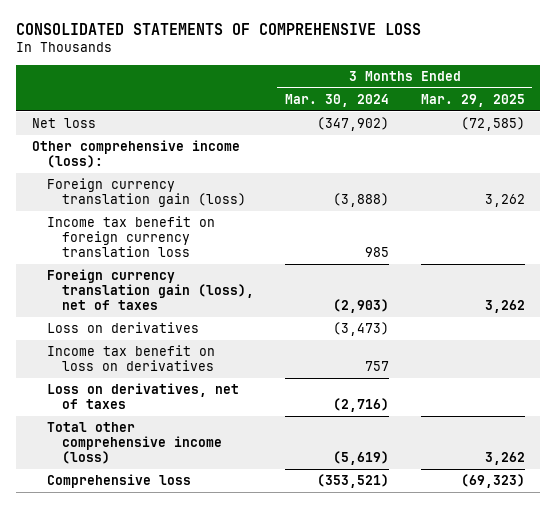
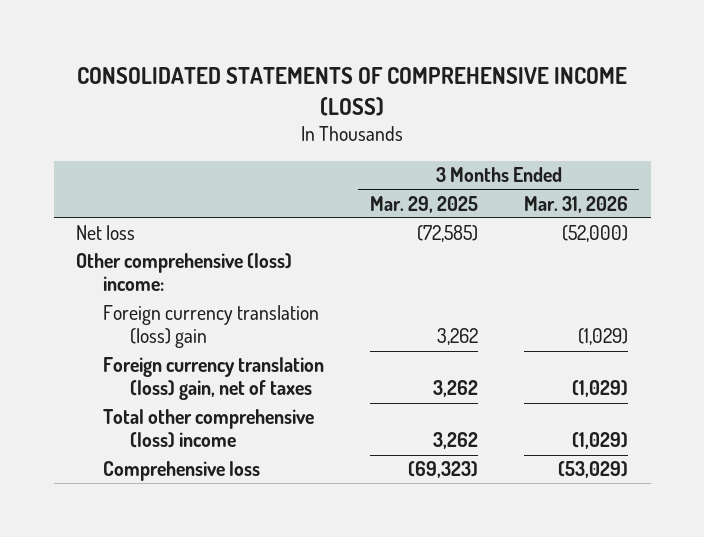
- CONSOLIDATED STATEMENTS OF COMPREHENSIVE LOSS
+ CONSOLIDATED STATEMENTS OF COMPREHENSIVE INCOME (LOSS)
- | 3 Months Ended Mar. 30, 2024 | 3 Months Ended Mar. 29, 2025
+ | 3 Months Ended Mar. 29, 2025 | 3 Months Ended Mar. 31, 2026
- Other comprehensive income (loss):
- Foreign currency translation gain (loss) | (3,888) | 3,262
- Income tax benefit on foreign currency translation loss | 985 |
- Foreign currency translation gain (loss), net of taxes | (2,903) | 3,262
- Loss on derivatives | (3,473) |
- Income tax benefit on loss on derivatives | 757 |
- Loss on derivatives, net of taxes | (2,716) |
- Total other comprehensive income (loss) | (5,619) | 3,262
+ Other comprehensive (loss) income:
+ Foreign currency translation (loss) gain | 3,262 | (1,029)
+ Foreign currency translation (loss) gain, net of taxes | 3,262 | (1,029)
+ Total other comprehensive (loss) income | 3,262 | (1,029)

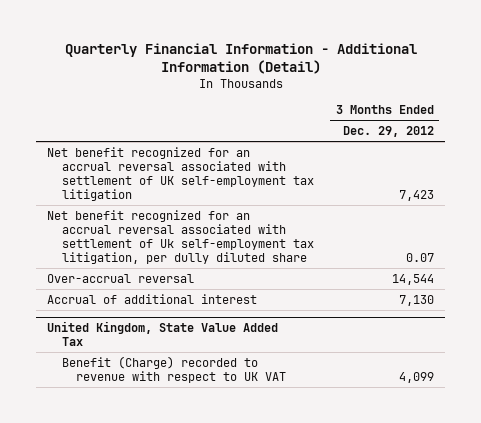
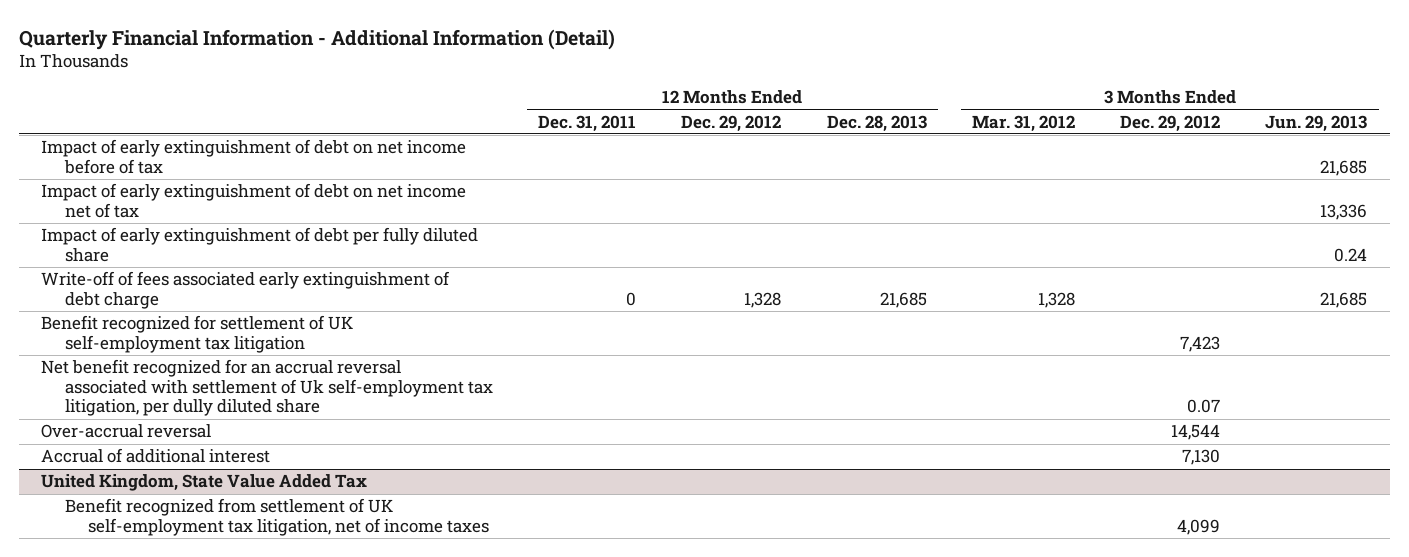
- | 3 Months Ended Dec. 29, 2012
+ | 12 Months Ended Dec. 31, 2011 | 12 Months Ended Dec. 29, 2012 | 12 Months Ended Dec. 28, 2013 | 3 Months Ended Mar. 31, 2012 | 3 Months Ended Dec. 29, 2012 | 3 Months Ended Jun. 29, 2013
- Net benefit recognized for an accrual reversal associated with settlement of UK self-employment tax litigation | 7,423
+ Impact of early extinguishment of debt on net income before of tax | | | | | | 21,685
+ Impact of early extinguishment of debt on net income net of tax | | | | | | 13,336
+ Impact of early extinguishment of debt per fully diluted share | | | | | | 0.24
+ Write-off of fees associated early extinguishment of debt charge | 0 | 1,328 | 21,685 | 1,328 | | 21,685
+ Benefit recognized for settlement of UK self-employment tax litigation | | | | | 7,423 |
@ United Kingdom, State Value Added Tax
- Benefit (Charge) recorded to revenue with respect to UK VAT | 4,099
+ Benefit recognized from settlement of UK self-employment tax litigation, net of income taxes | | | | | 4,099 |

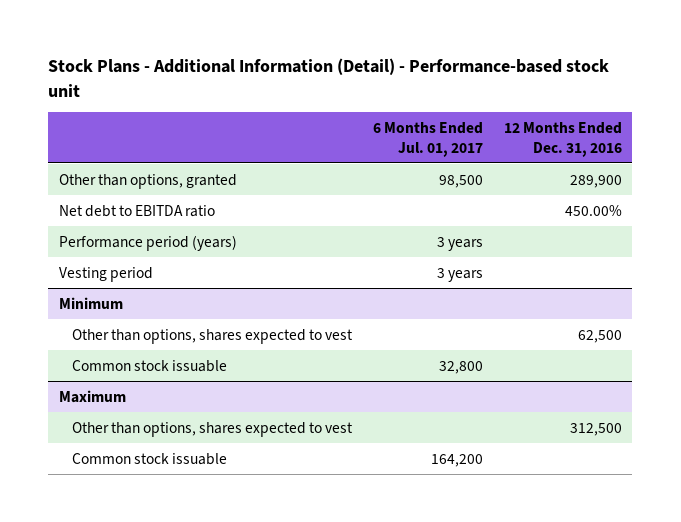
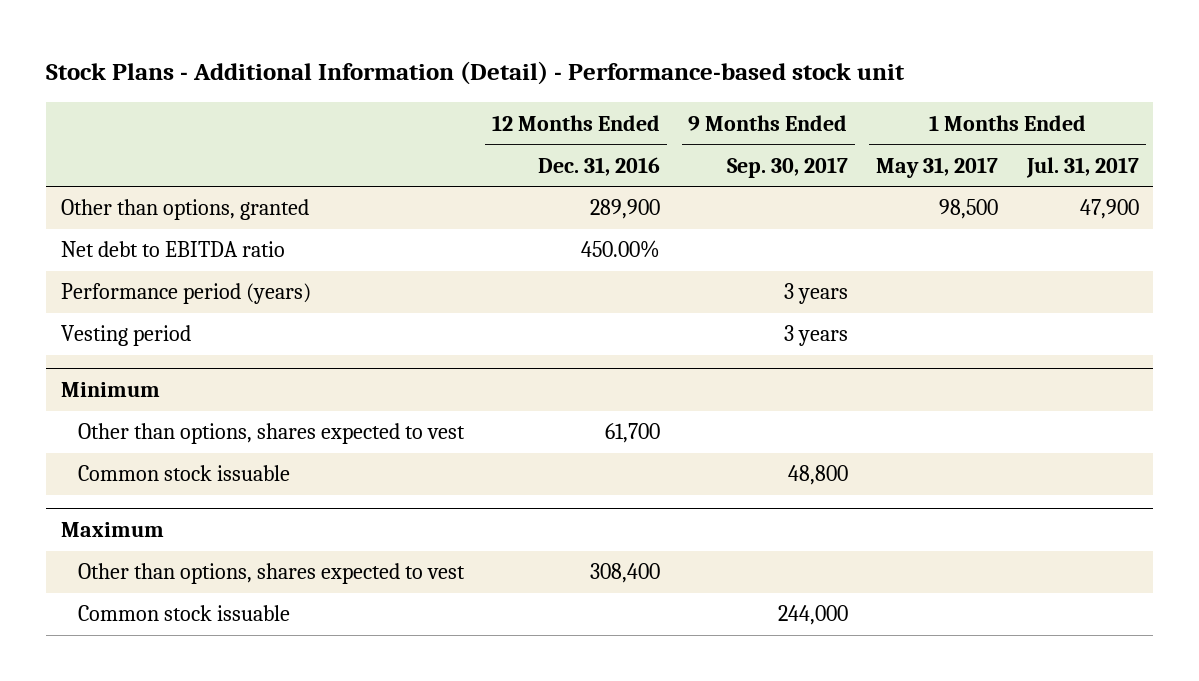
- | 6 Months Ended Jul. 01, 2017 | 12 Months Ended Dec. 31, 2016
+ | 12 Months Ended Dec. 31, 2016 | 9 Months Ended Sep. 30, 2017 | 1 Months Ended May 31, 2017 | 1 Months Ended Jul. 31, 2017
@ Minimum
- Other than options, shares expected to vest | | 62,500
+ Other than options, shares expected to vest | 61,700 | | |
@ Maximum
- Other than options, shares expected to vest | | 312,500
+ Other than options, shares expected to vest | 308,400 | | |

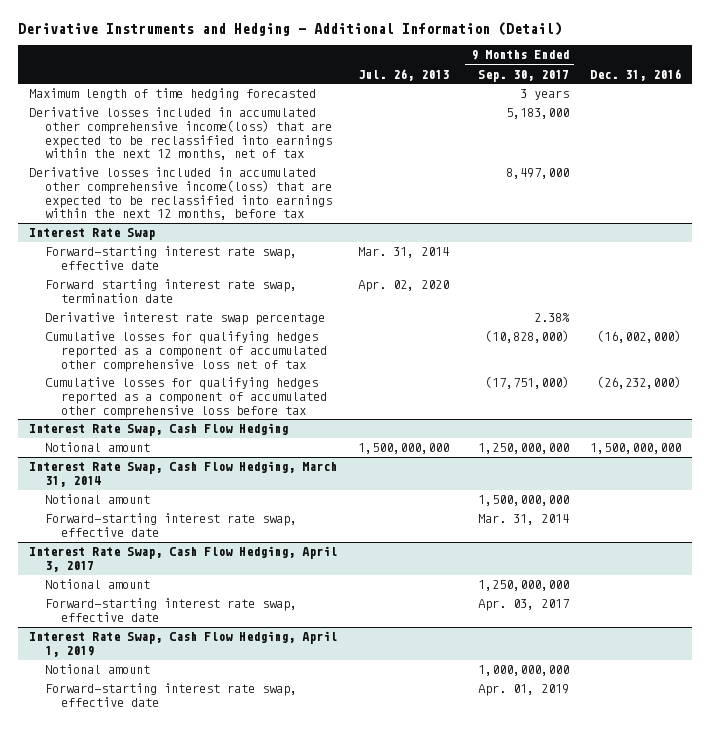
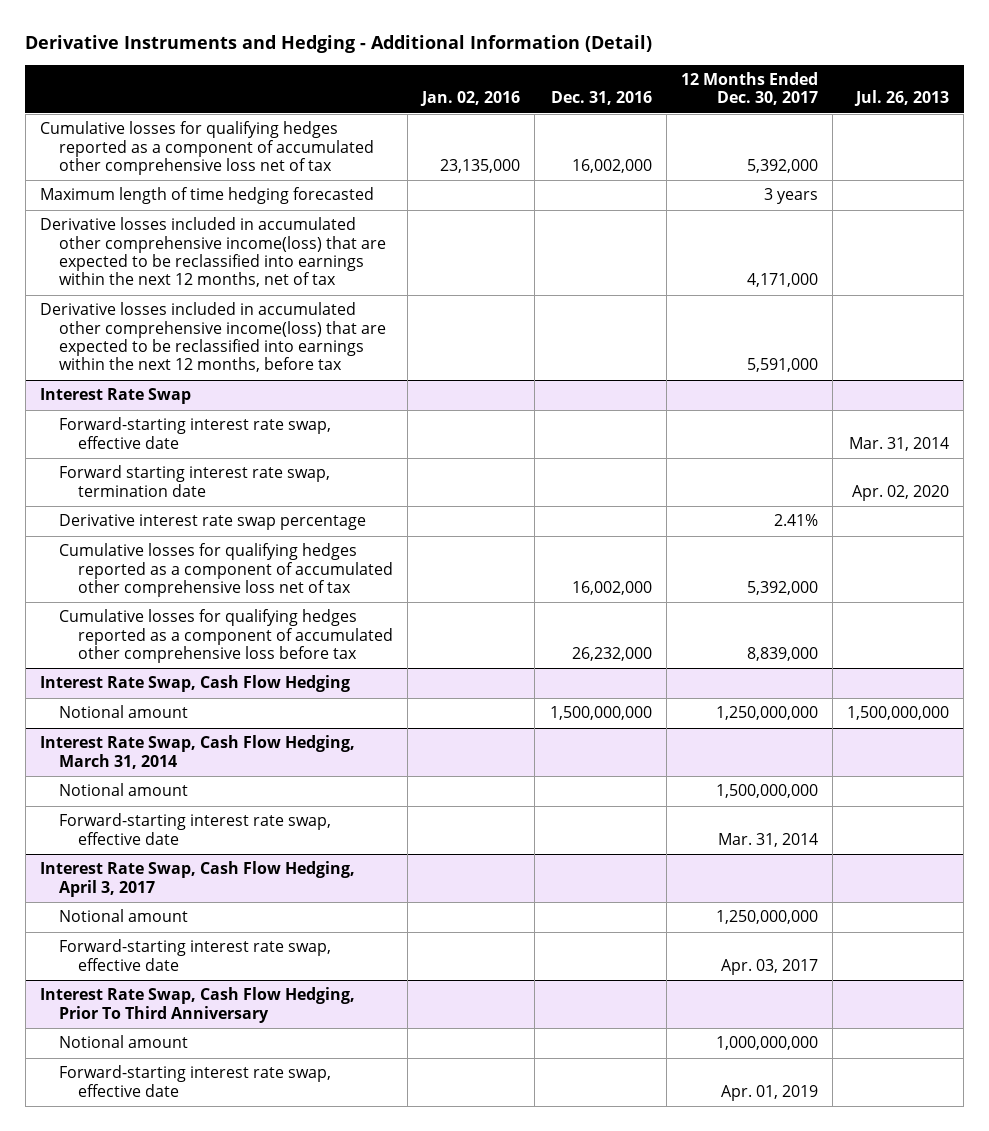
- | Jul. 26, 2013 | 9 Months Ended Sep. 30, 2017 | Dec. 31, 2016
+ | Jan. 02, 2016 | Dec. 31, 2016 | 12 Months Ended Dec. 30, 2017 | Jul. 26, 2013
+ Cumulative losses for qualifying hedges reported as a component of accumulated other comprehensive loss net of tax | 23,135,000 | 16,002,000 | 5,392,000 |
@ Interest Rate Swap
- Cumulative losses for qualifying hedges reported as a component of accumulated other comprehensive loss net of tax | | (10,828,000) | (16,002,000)
- Cumulative losses for qualifying hedges reported as a component of accumulated other comprehensive loss before tax | | (17,751,000) | (26,232,000)
+ Cumulative losses for qualifying hedges reported as a component of accumulated other comprehensive loss net of tax | | 16,002,000 | 5,392,000 |
+ Cumulative losses for qualifying hedges reported as a component of accumulated other comprehensive loss before tax | | 26,232,000 | 8,839,000 |
- Interest Rate Swap, Cash Flow Hedging, April 1, 2019
- Notional amount | | 1,000,000,000 |
- Forward-starting interest rate swap, effective date | | Apr. 01, 2019 |
+ Interest Rate Swap, Cash Flow Hedging, Prior To Third Anniversary
+ Notional amount | | | 1,000,000,000 |
+ Forward-starting interest rate swap, effective date | | | Apr. 01, 2019 |

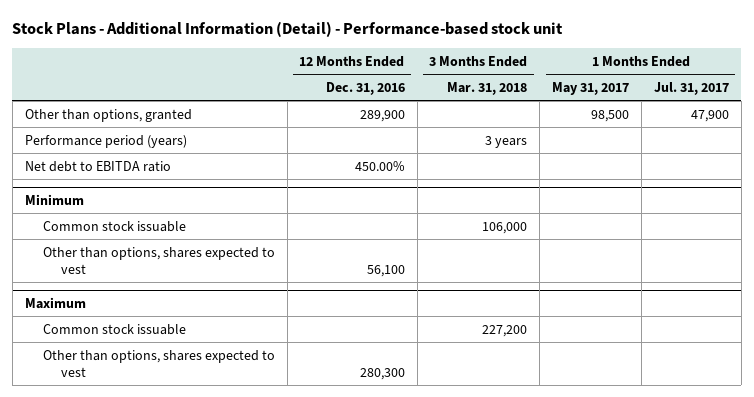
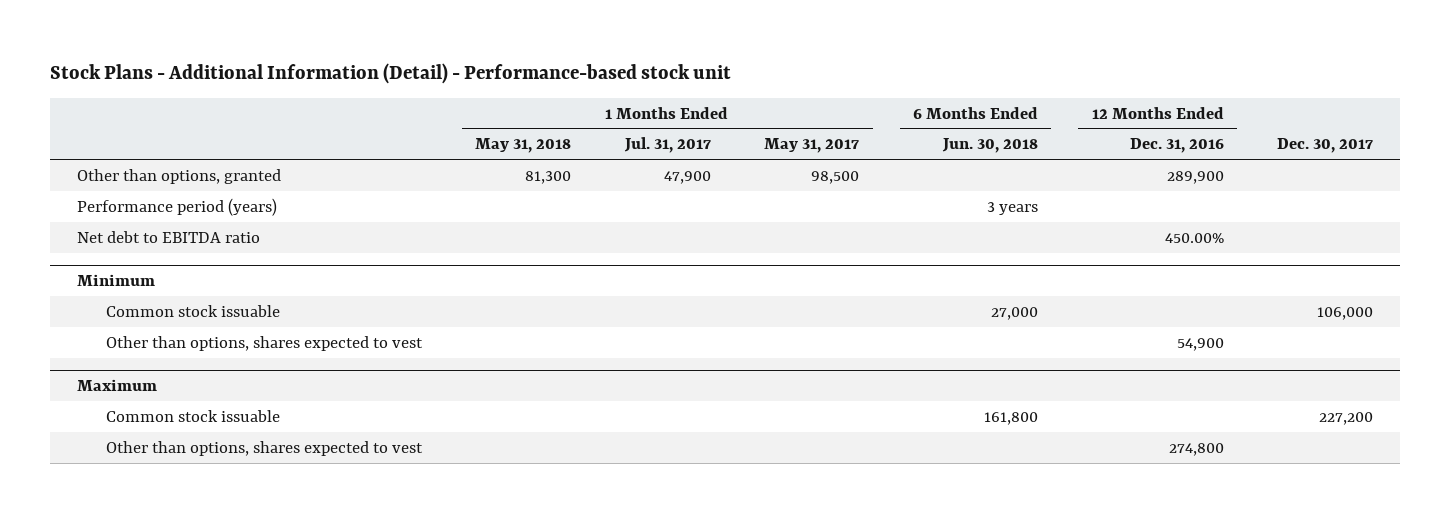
- | 12 Months Ended Dec. 31, 2016 | 3 Months Ended Mar. 31, 2018 | 1 Months Ended May 31, 2017 | 1 Months Ended Jul. 31, 2017
+ | 1 Months Ended May 31, 2018 | 1 Months Ended Jul. 31, 2017 | 1 Months Ended May 31, 2017 | 6 Months Ended Jun. 30, 2018 | 12 Months Ended Dec. 31, 2016 | Dec. 30, 2017
@ Minimum
- Other than options, shares expected to vest | 56,100 | | |
+ Other than options, shares expected to vest | | | | | 54,900 |
@ Maximum
- Other than options, shares expected to vest | 280,300 | | |
+ Other than options, shares expected to vest | | | | | 274,800 |

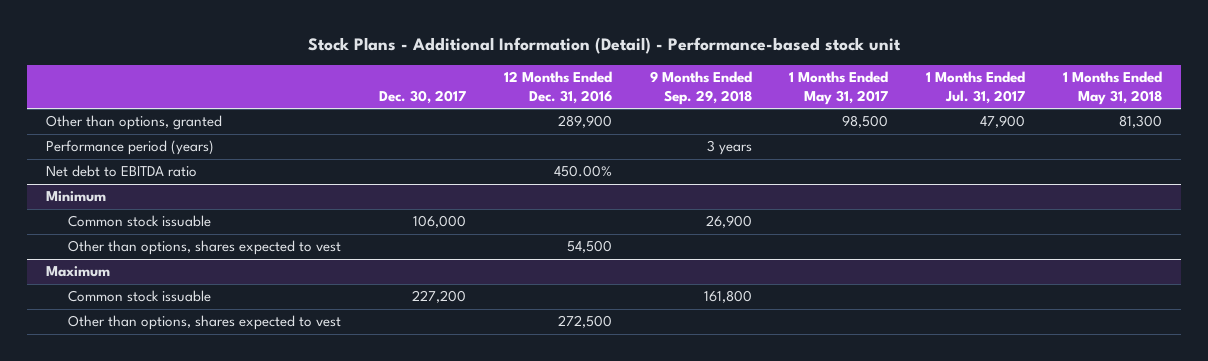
- | 1 Months Ended May 31, 2018 | 1 Months Ended Jul. 31, 2017 | 1 Months Ended May 31, 2017 | 6 Months Ended Jun. 30, 2018 | 12 Months Ended Dec. 31, 2016 | Dec. 30, 2017
+ | Dec. 30, 2017 | 12 Months Ended Dec. 31, 2016 | 9 Months Ended Sep. 29, 2018 | 1 Months Ended May 31, 2017 | 1 Months Ended Jul. 31, 2017 | 1 Months Ended May 31, 2018
@ Minimum
- Other than options, shares expected to vest | | | | | 54,900 |
+ Other than options, shares expected to vest | | 54,500 | | | |
@ Maximum
- Other than options, shares expected to vest | | | | | 274,800 |
+ Other than options, shares expected to vest | | 272,500 | | | |

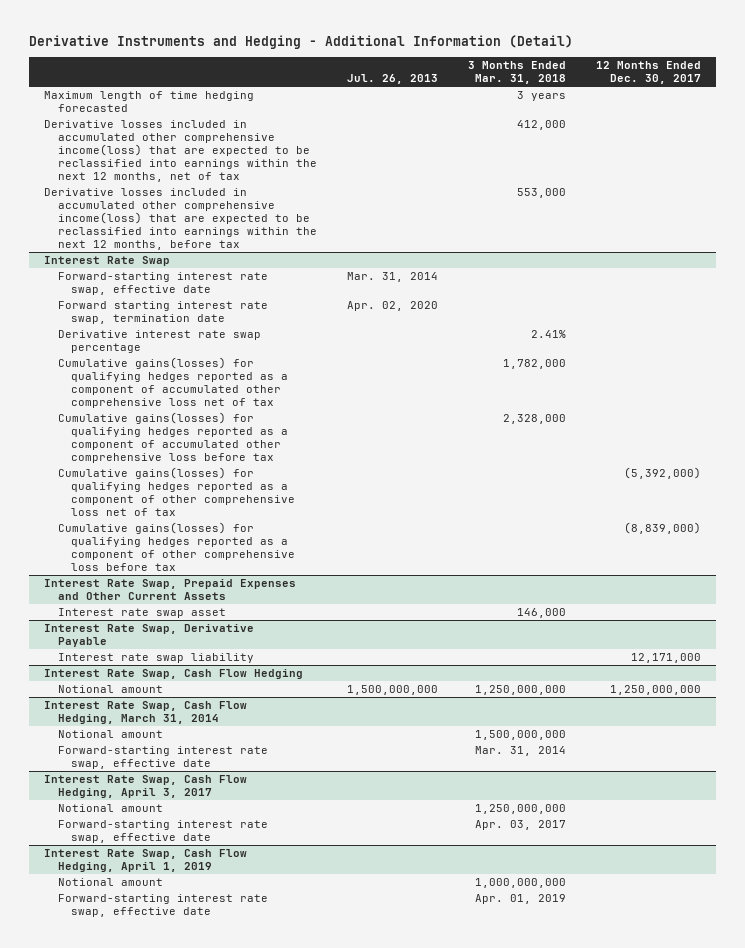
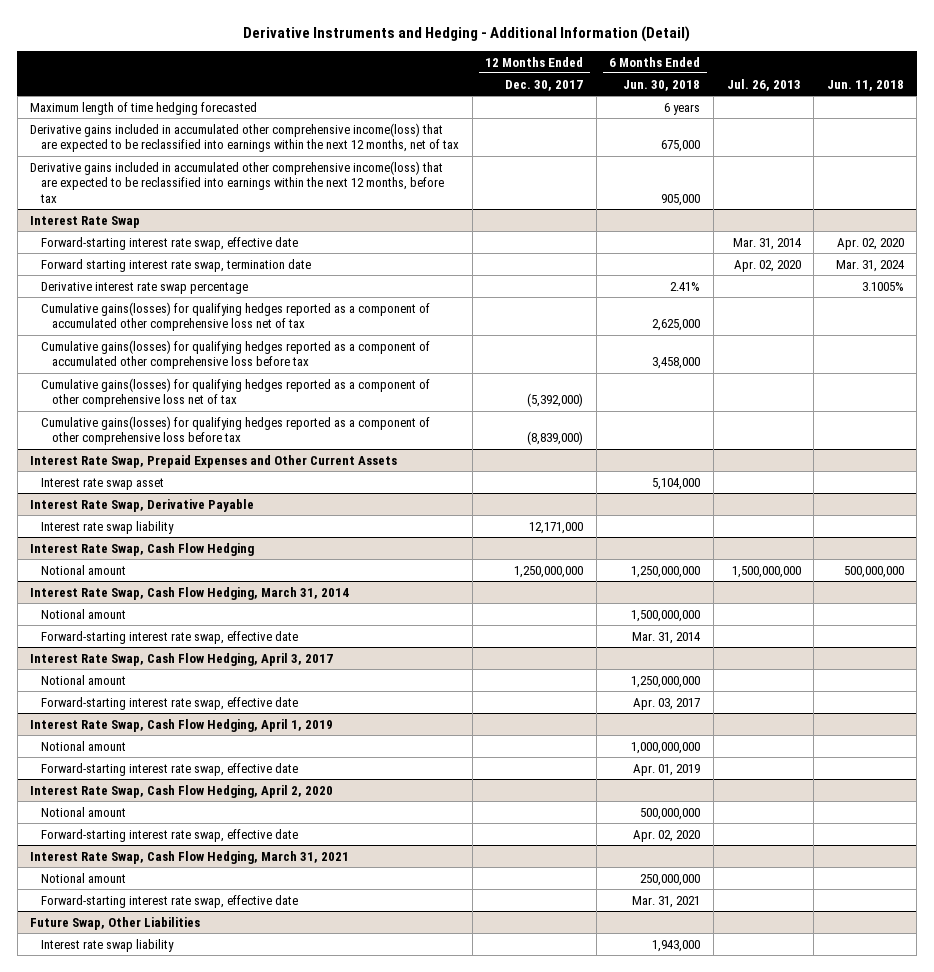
- | Jul. 26, 2013 | 3 Months Ended Mar. 31, 2018 | 12 Months Ended Dec. 30, 2017
+ | 12 Months Ended Dec. 30, 2017 | 6 Months Ended Jun. 30, 2018 | Jul. 26, 2013 | Jun. 11, 2018
- Derivative losses included in accumulated other comprehensive income(loss) that are expected to be reclassified into earnings within the next 12 months, net of tax | | 412,000 |
- Derivative losses included in accumulated other comprehensive income(loss) that are expected to be reclassified into earnings within the next 12 months, before tax | | 553,000 |
+ Derivative gains included in accumulated other comprehensive income(loss) that are expected to be reclassified into earnings within the next 12 months, net of tax | | 675,000 | |
+ Derivative gains included in accumulated other comprehensive income(loss) that are expected to be reclassified into earnings within the next 12 months, before tax | | 905,000 | |
+ Interest Rate Swap, Cash Flow Hedging, April 2, 2020
+ Notional amount | | 500,000,000 | |
+ Forward-starting interest rate swap, effective date | | Apr. 02, 2020 | |
+ Interest Rate Swap, Cash Flow Hedging, March 31, 2021
+ Notional amount | | 250,000,000 | |
+ Forward-starting interest rate swap, effective date | | Mar. 31, 2021 | |
+ Future Swap, Other Liabilities
+ Interest rate swap liability | | 1,943,000 | |

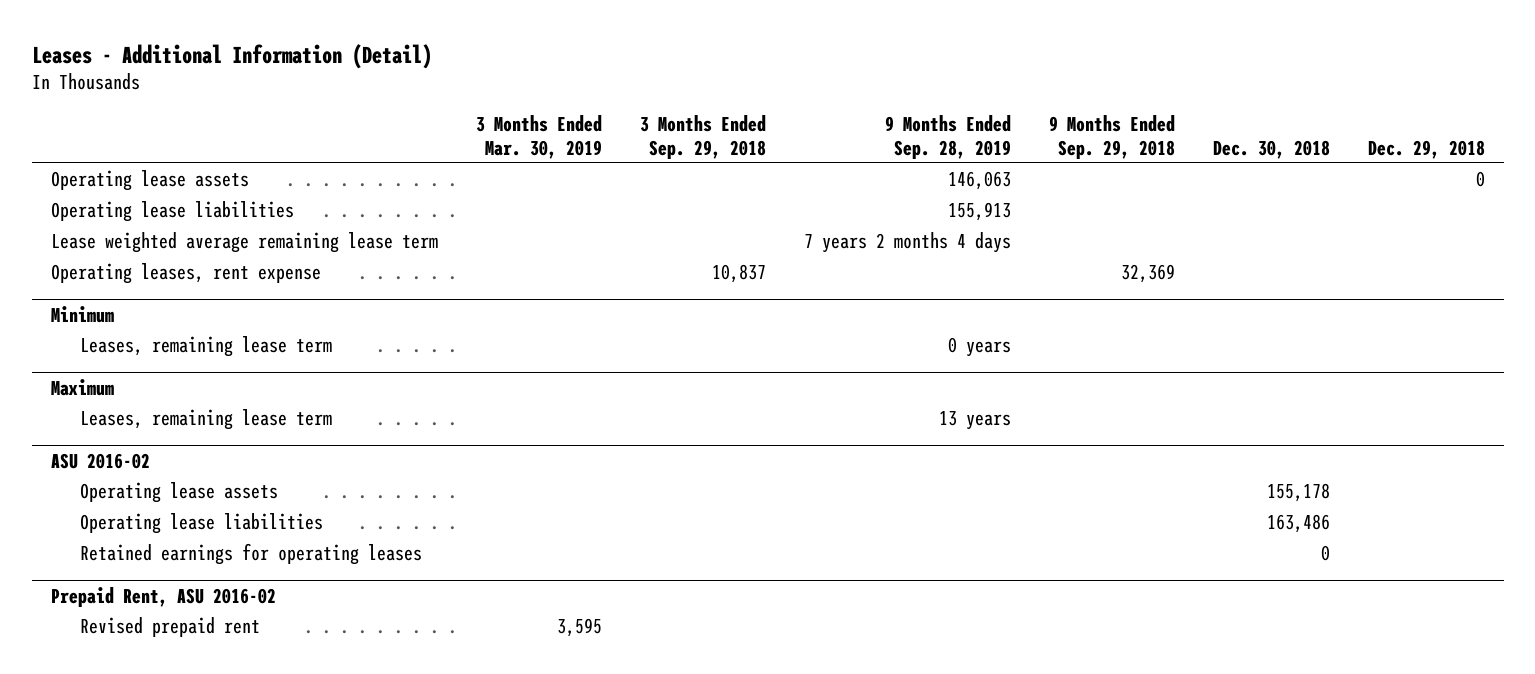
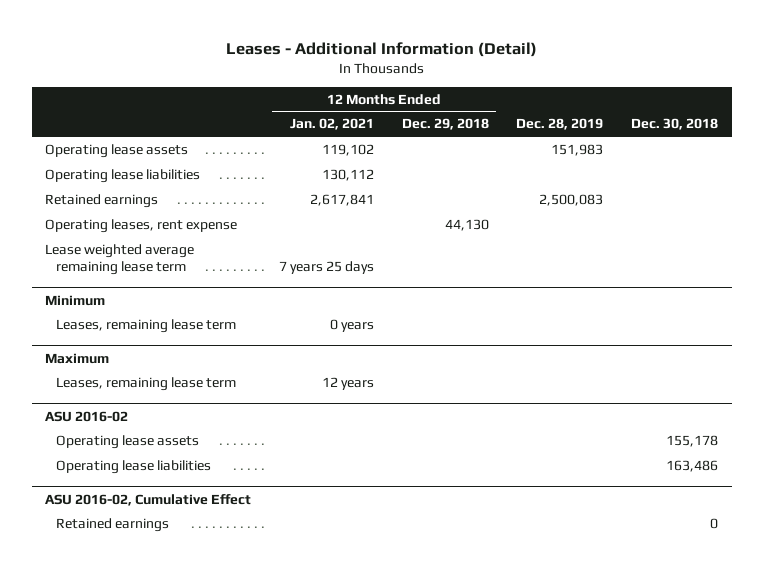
- | 3 Months Ended Mar. 30, 2019 | 3 Months Ended Sep. 29, 2018 | 9 Months Ended Sep. 28, 2019 | 9 Months Ended Sep. 29, 2018 | Dec. 30, 2018 | Dec. 29, 2018
+ | 12 Months Ended Jan. 02, 2021 | 12 Months Ended Dec. 29, 2018 | Dec. 28, 2019 | Dec. 30, 2018
+ Retained earnings | 2,617,841 | | 2,500,083 |
moved down: Lease weighted average remaining lease term | 7 years 25 days | | |
@ ASU 2016-02
- Retained earnings for operating leases | | | | | 0 |
- Prepaid Rent, ASU 2016-02
- Revised prepaid rent | 3,595 | | | | |
+ ASU 2016-02, Cumulative Effect
+ Retained earnings | | | | 0

